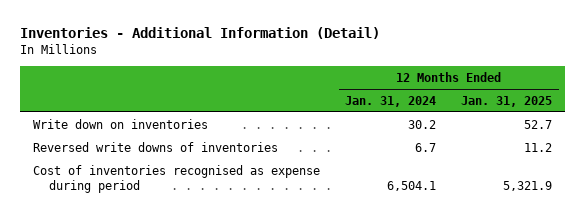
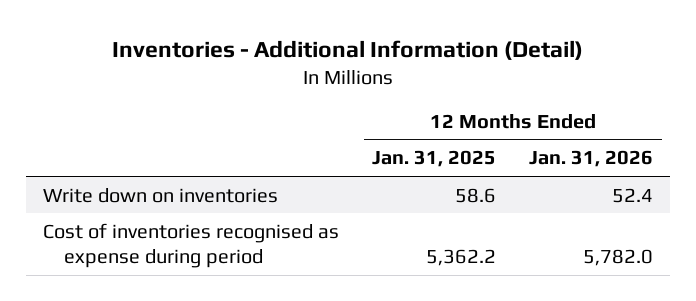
- | 12 Months Ended Jan. 31, 2024 | 12 Months Ended Jan. 31, 2025
+ | 12 Months Ended Jan. 31, 2025 | 12 Months Ended Jan. 31, 2026
- Write down on inventories | 30.2 | 52.7
- Reversed write downs of inventories | 6.7 | 11.2
- Cost of inventories recognised as expense during period | 6,504.1 | 5,321.9
+ Write down on inventories | 58.6 | 52.4
+ Cost of inventories recognised as expense during period | 5,362.2 | 5,782.0

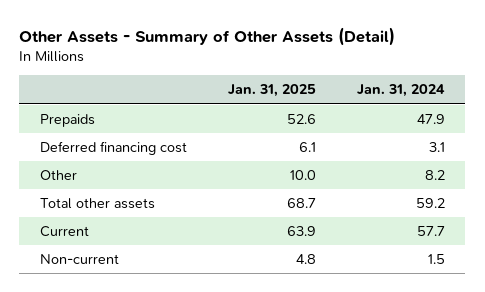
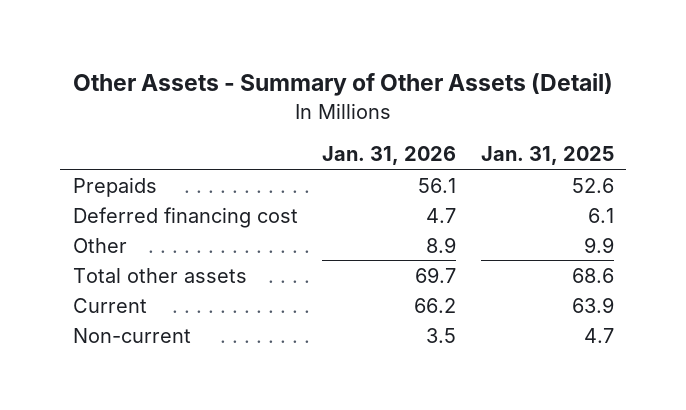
- | Jan. 31, 2025 | Jan. 31, 2024
+ | Jan. 31, 2026 | Jan. 31, 2025
- Other | 10.0 | 8.2
- Total other assets | 68.7 | 59.2
+ Other | 8.9 | 9.9
+ Total other assets | 69.7 | 68.6
- Non-current | 4.8 | 1.5
+ Non-current | 3.5 | 4.7

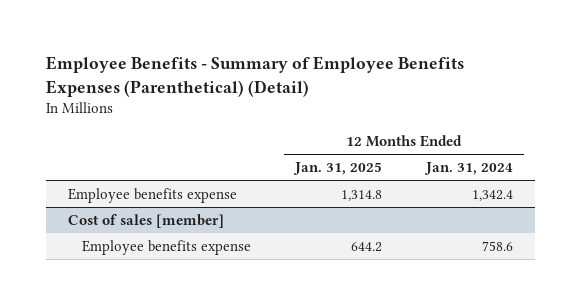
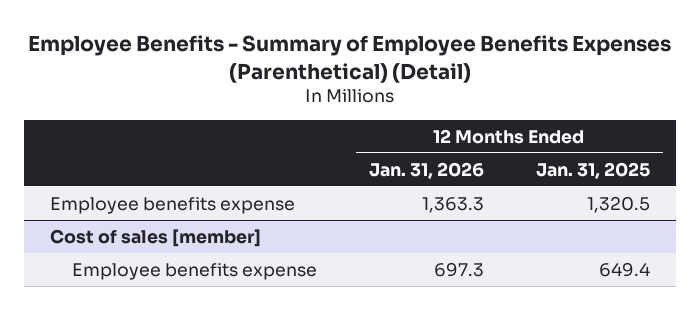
- | 12 Months Ended Jan. 31, 2025 | 12 Months Ended Jan. 31, 2024
+ | 12 Months Ended Jan. 31, 2026 | 12 Months Ended Jan. 31, 2025
- Employee benefits expense | 1,314.8 | 1,342.4
+ Employee benefits expense | 1,363.3 | 1,320.5
@ Cost of sales [member]
- Employee benefits expense | 644.2 | 758.6
+ Employee benefits expense | 697.3 | 649.4

